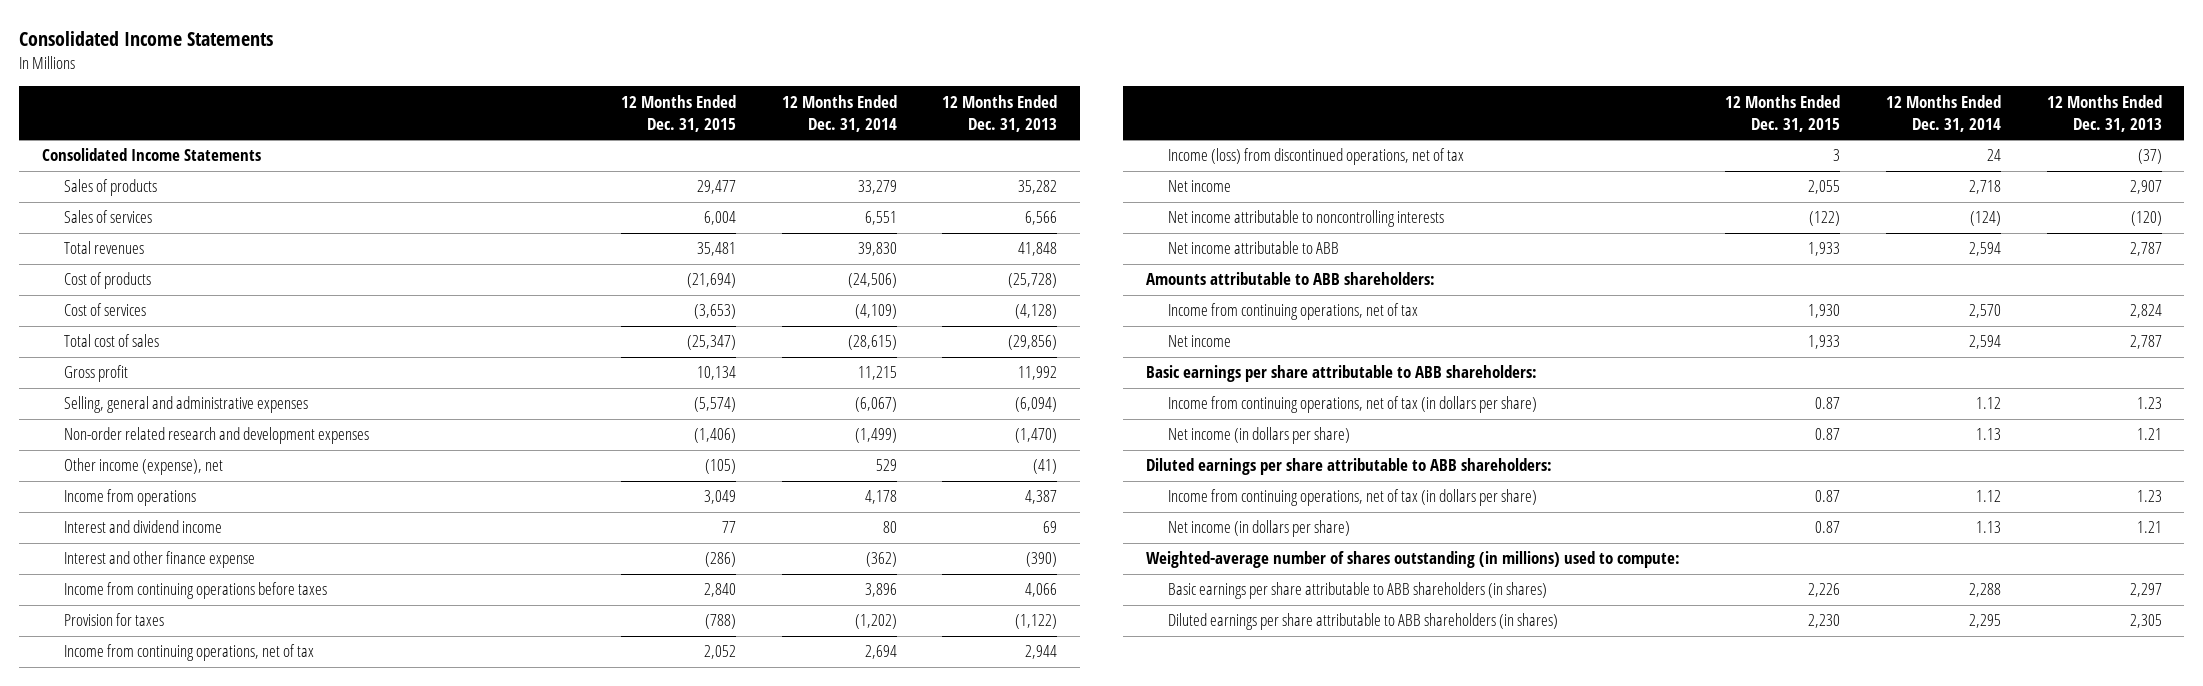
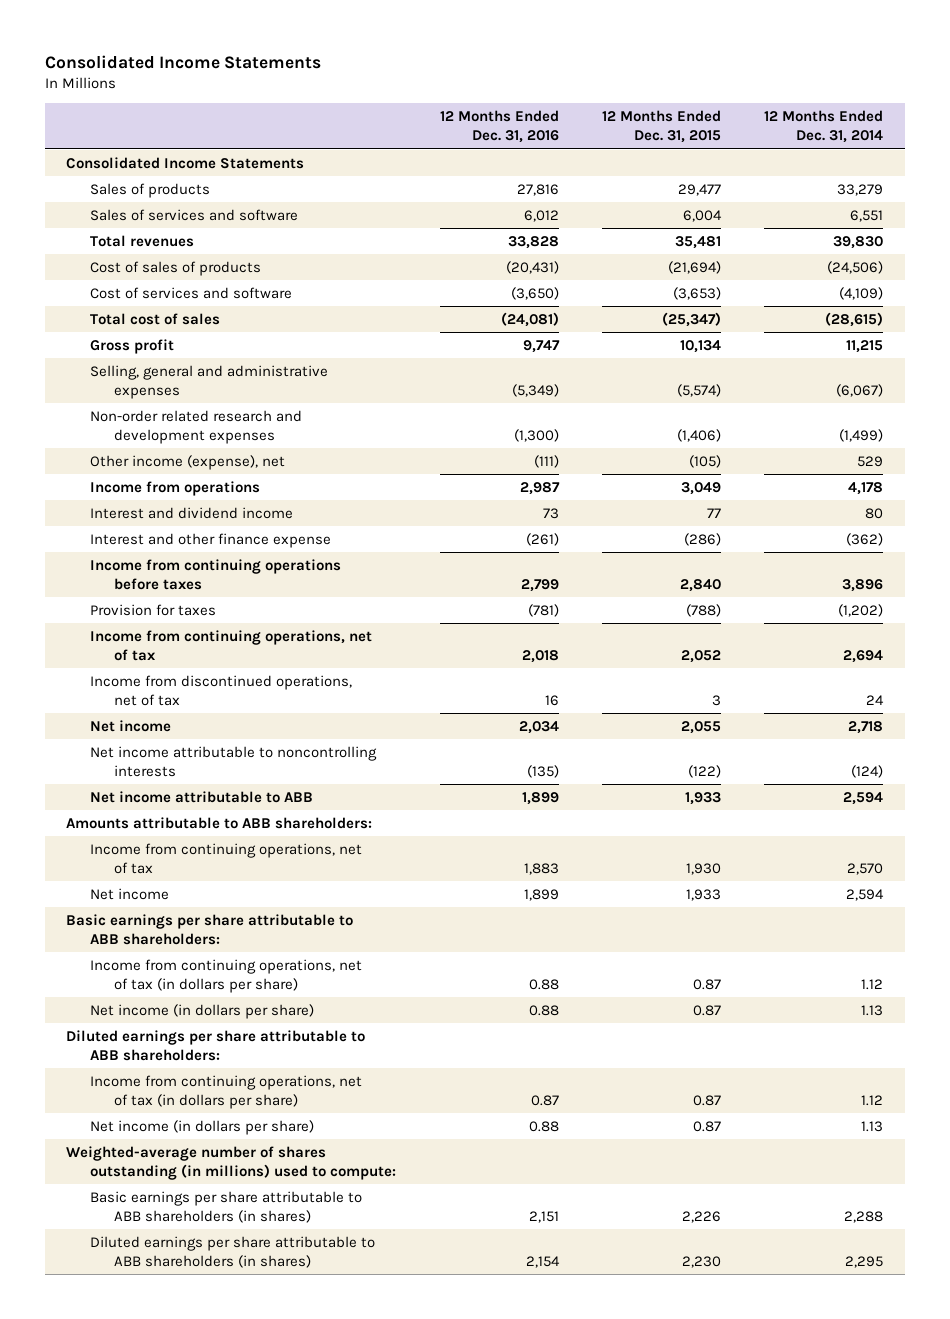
- | 12 Months Ended Dec. 31, 2015 | 12 Months Ended Dec. 31, 2014 | 12 Months Ended Dec. 31, 2013
+ | 12 Months Ended Dec. 31, 2016 | 12 Months Ended Dec. 31, 2015 | 12 Months Ended Dec. 31, 2014
- Sales of services | 6,004 | 6,551 | 6,566
+ Sales of services and software | 6,012 | 6,004 | 6,551
- Cost of products | (21,694) | (24,506) | (25,728)
- Cost of services | (3,653) | (4,109) | (4,128)
+ Cost of sales of products | (20,431) | (21,694) | (24,506)
+ Cost of services and software | (3,650) | (3,653) | (4,109)
- Income (loss) from discontinued operations, net of tax | 3 | 24 | (37)
+ Income from discontinued operations, net of tax | 16 | 3 | 24

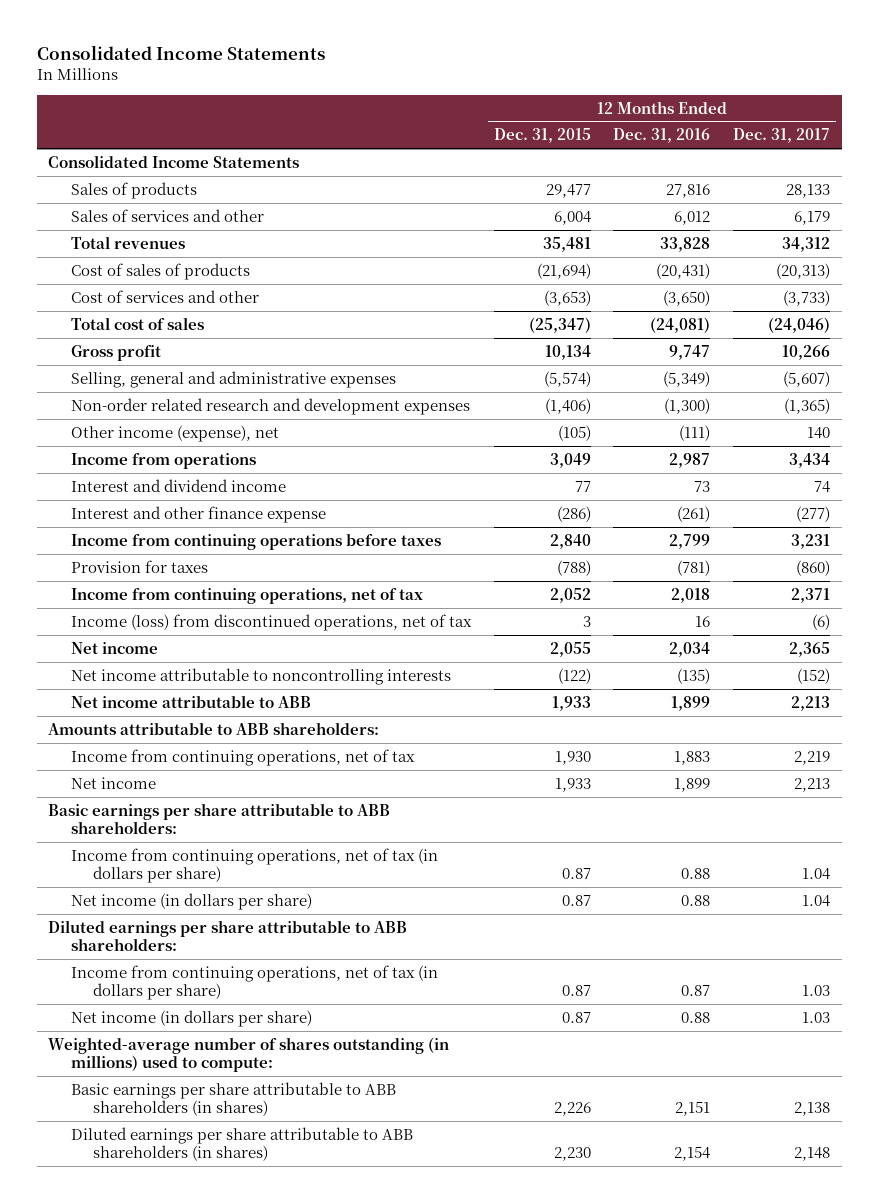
- | 12 Months Ended Dec. 31, 2016 | 12 Months Ended Dec. 31, 2015 | 12 Months Ended Dec. 31, 2014
+ | 12 Months Ended Dec. 31, 2015 | 12 Months Ended Dec. 31, 2016 | 12 Months Ended Dec. 31, 2017
- Sales of services and software | 6,012 | 6,004 | 6,551
+ Sales of services and other | 6,004 | 6,012 | 6,179
- Cost of services and software | (3,650) | (3,653) | (4,109)
+ Cost of services and other | (3,653) | (3,650) | (3,733)
- Income from discontinued operations, net of tax | 16 | 3 | 24
+ Income (loss) from discontinued operations, net of tax | 3 | 16 | (6)

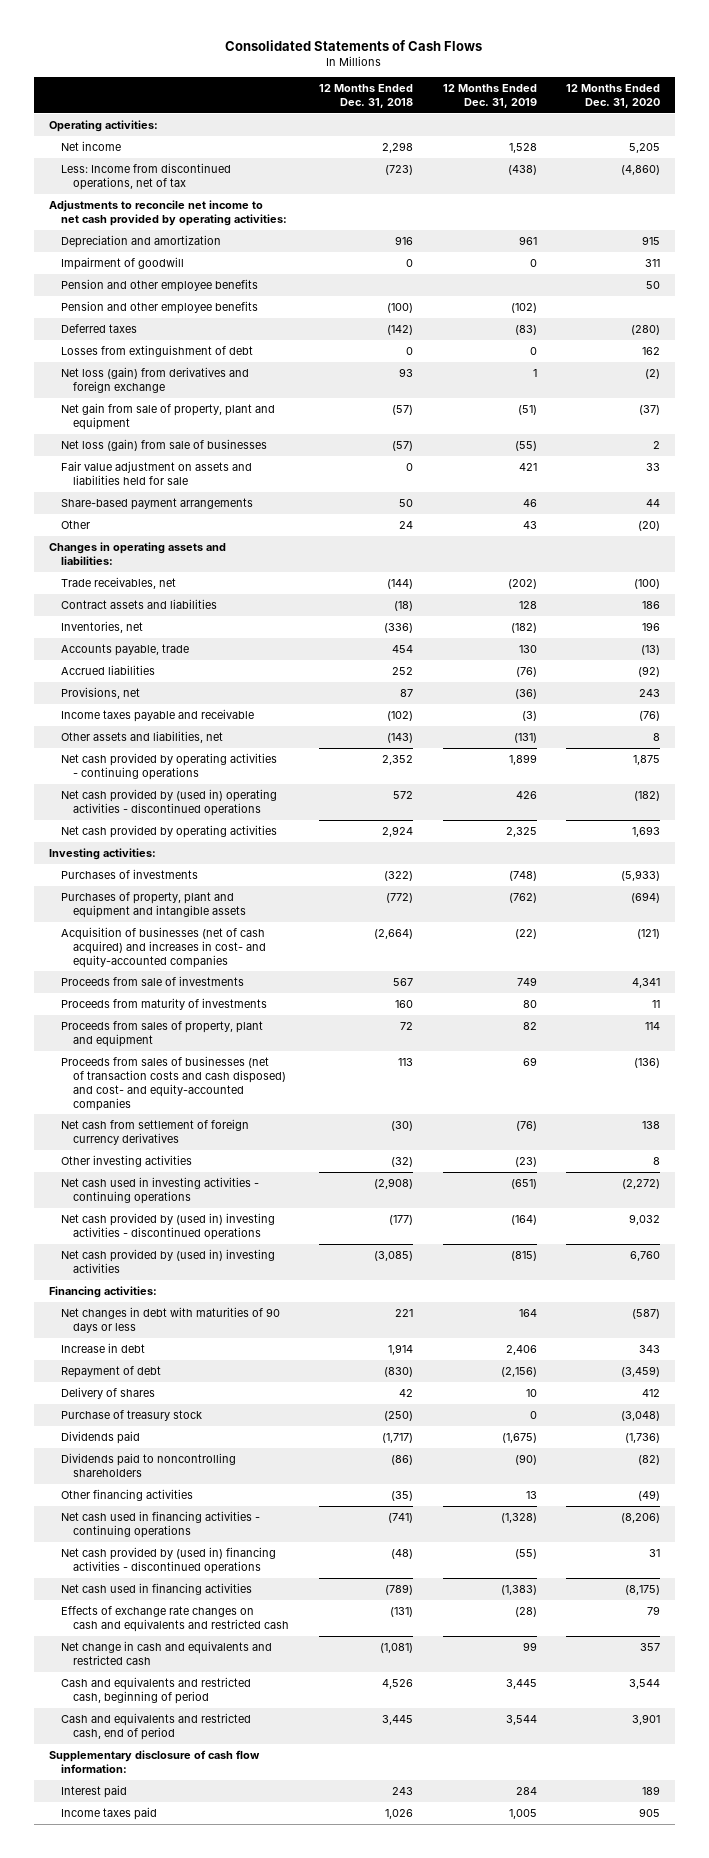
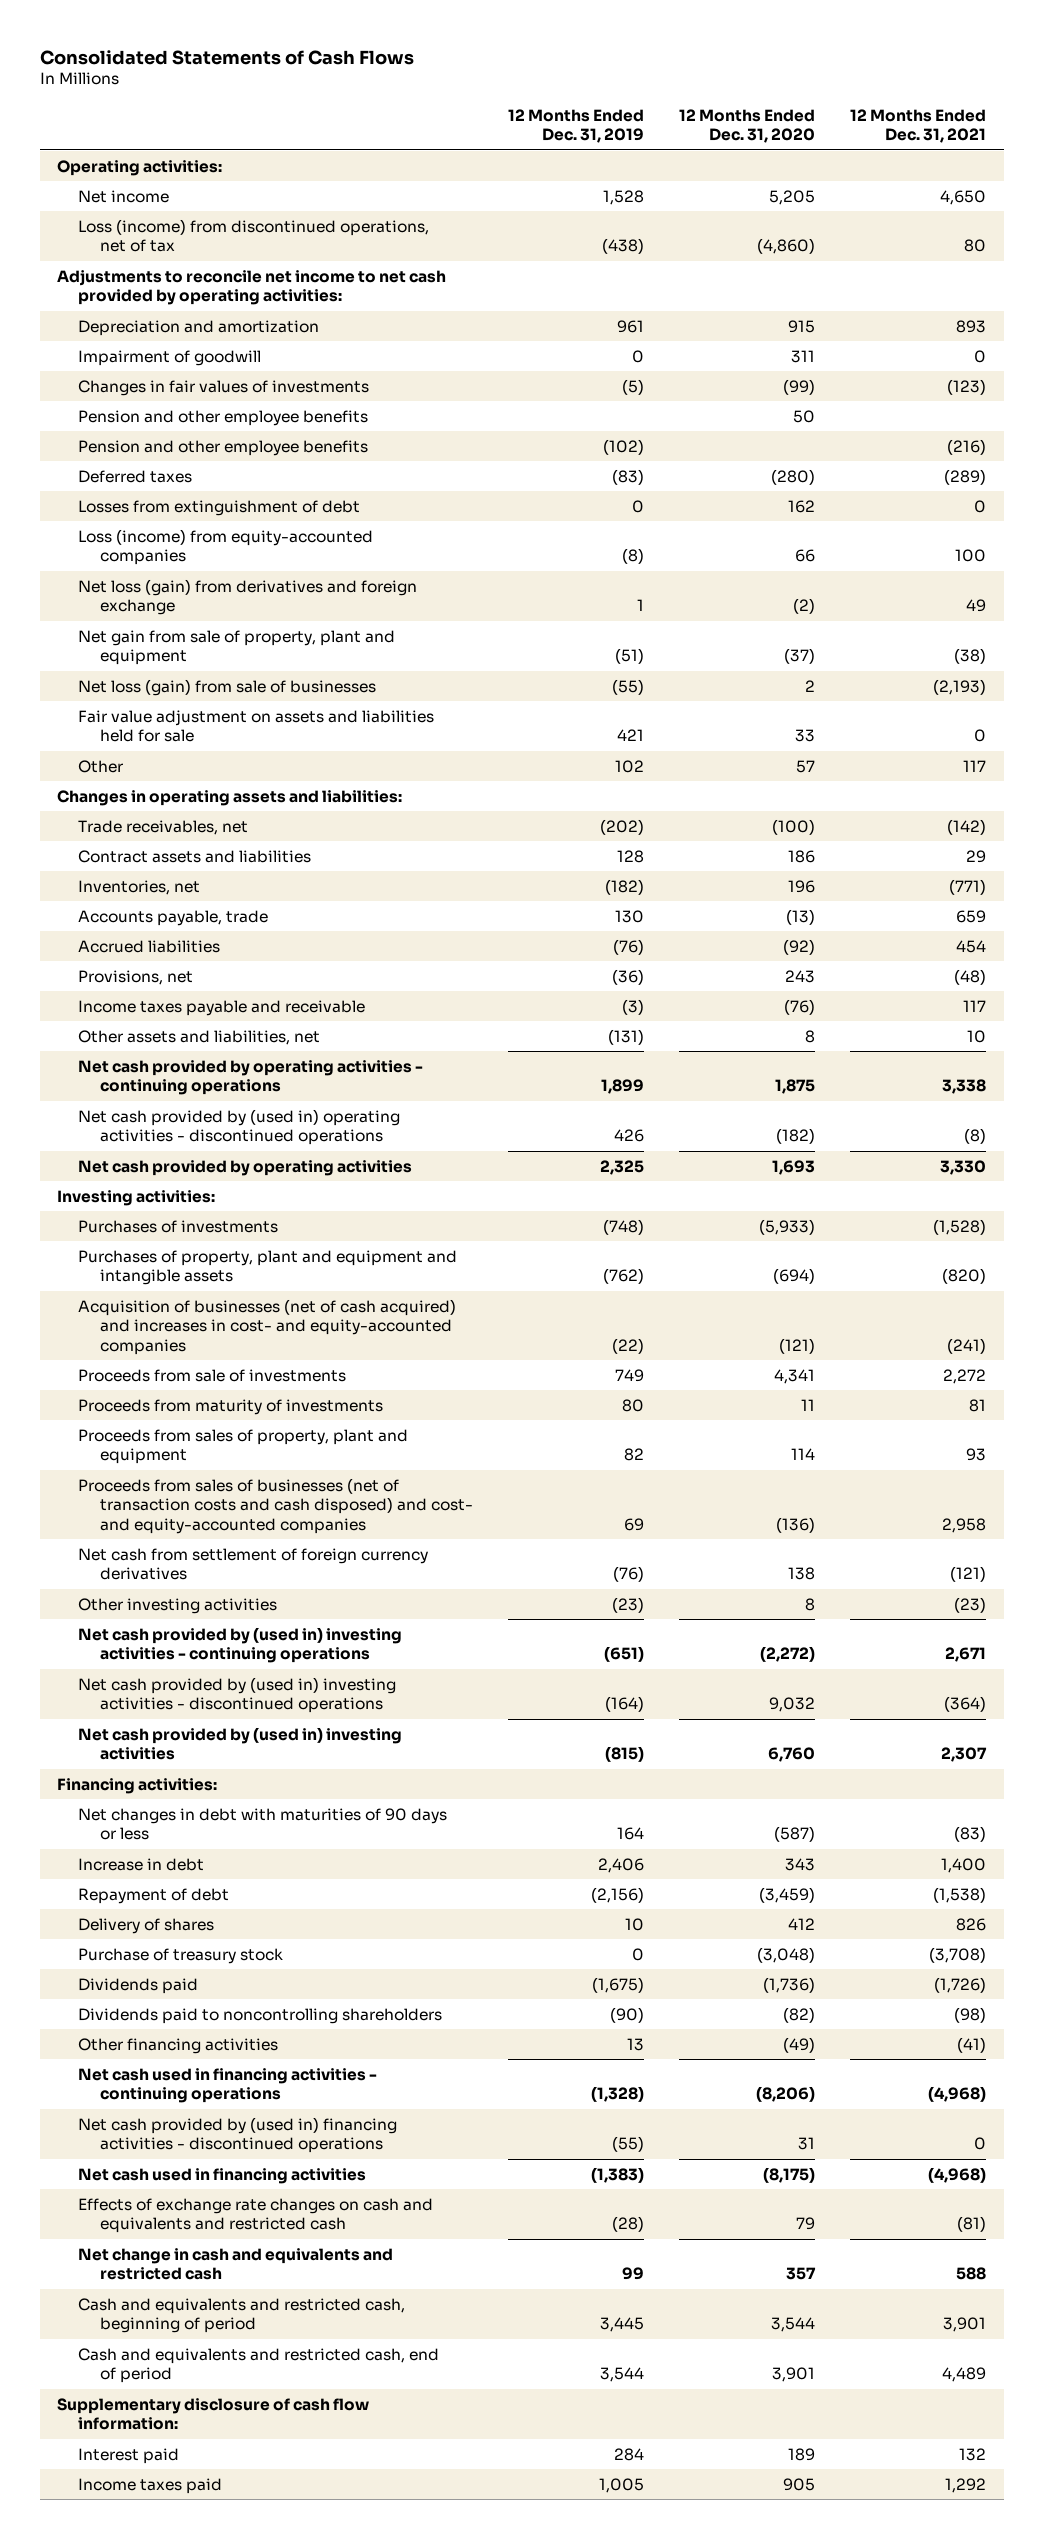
- | 12 Months Ended Dec. 31, 2018 | 12 Months Ended Dec. 31, 2019 | 12 Months Ended Dec. 31, 2020
+ | 12 Months Ended Dec. 31, 2019 | 12 Months Ended Dec. 31, 2020 | 12 Months Ended Dec. 31, 2021
- Less: Income from discontinued operations, net of tax | (723) | (438) | (4,860)
+ Loss (income) from discontinued operations, net of tax | (438) | (4,860) | 80
+ Changes in fair values of investments | (5) | (99) | (123)
+ Loss (income) from equity-accounted companies | (8) | 66 | 100
- Share-based payment arrangements | 50 | 46 | 44
- Other | 24 | 43 | (20)
+ Other | 102 | 57 | 117
- Net cash used in investing activities - continuing operations | (2,908) | (651) | (2,272)
+ Net cash provided by (used in) investing activities - continuing operations | (651) | (2,272) | 2,671

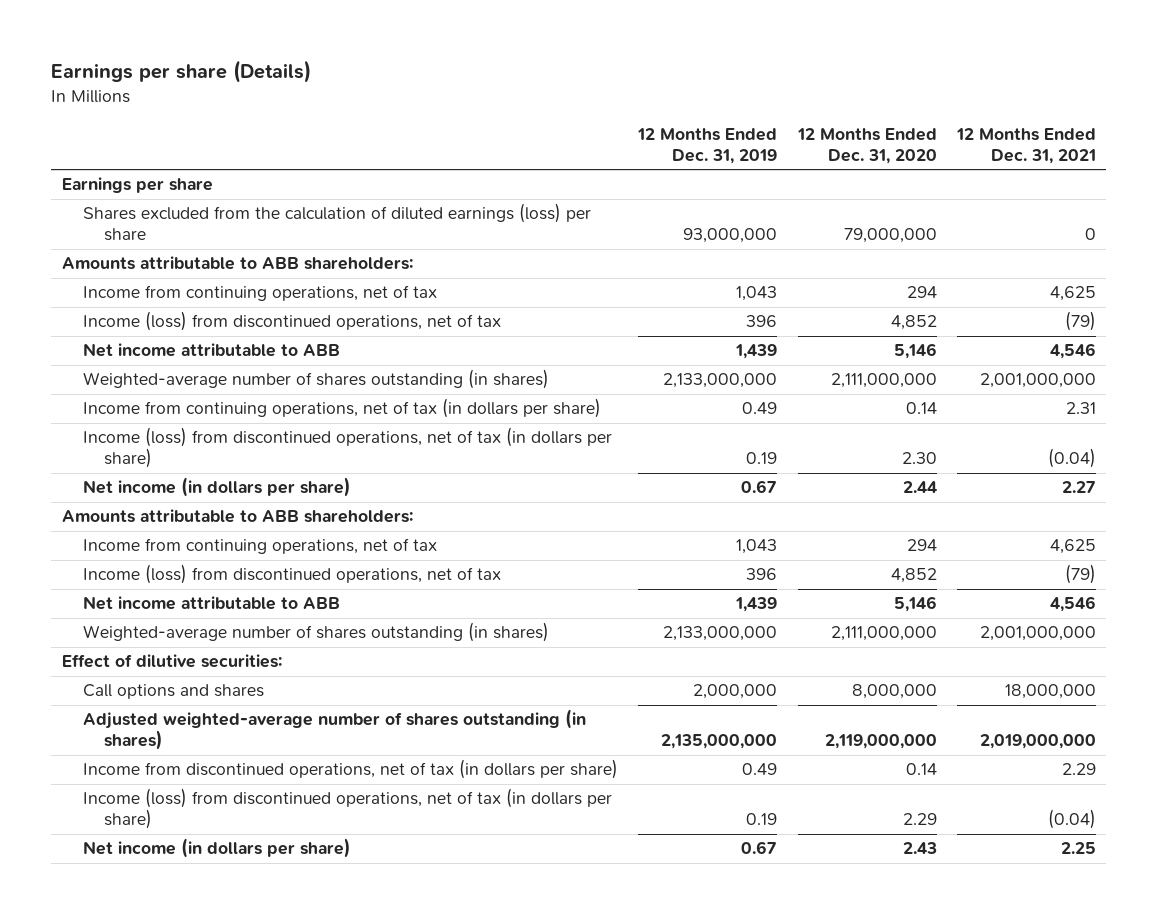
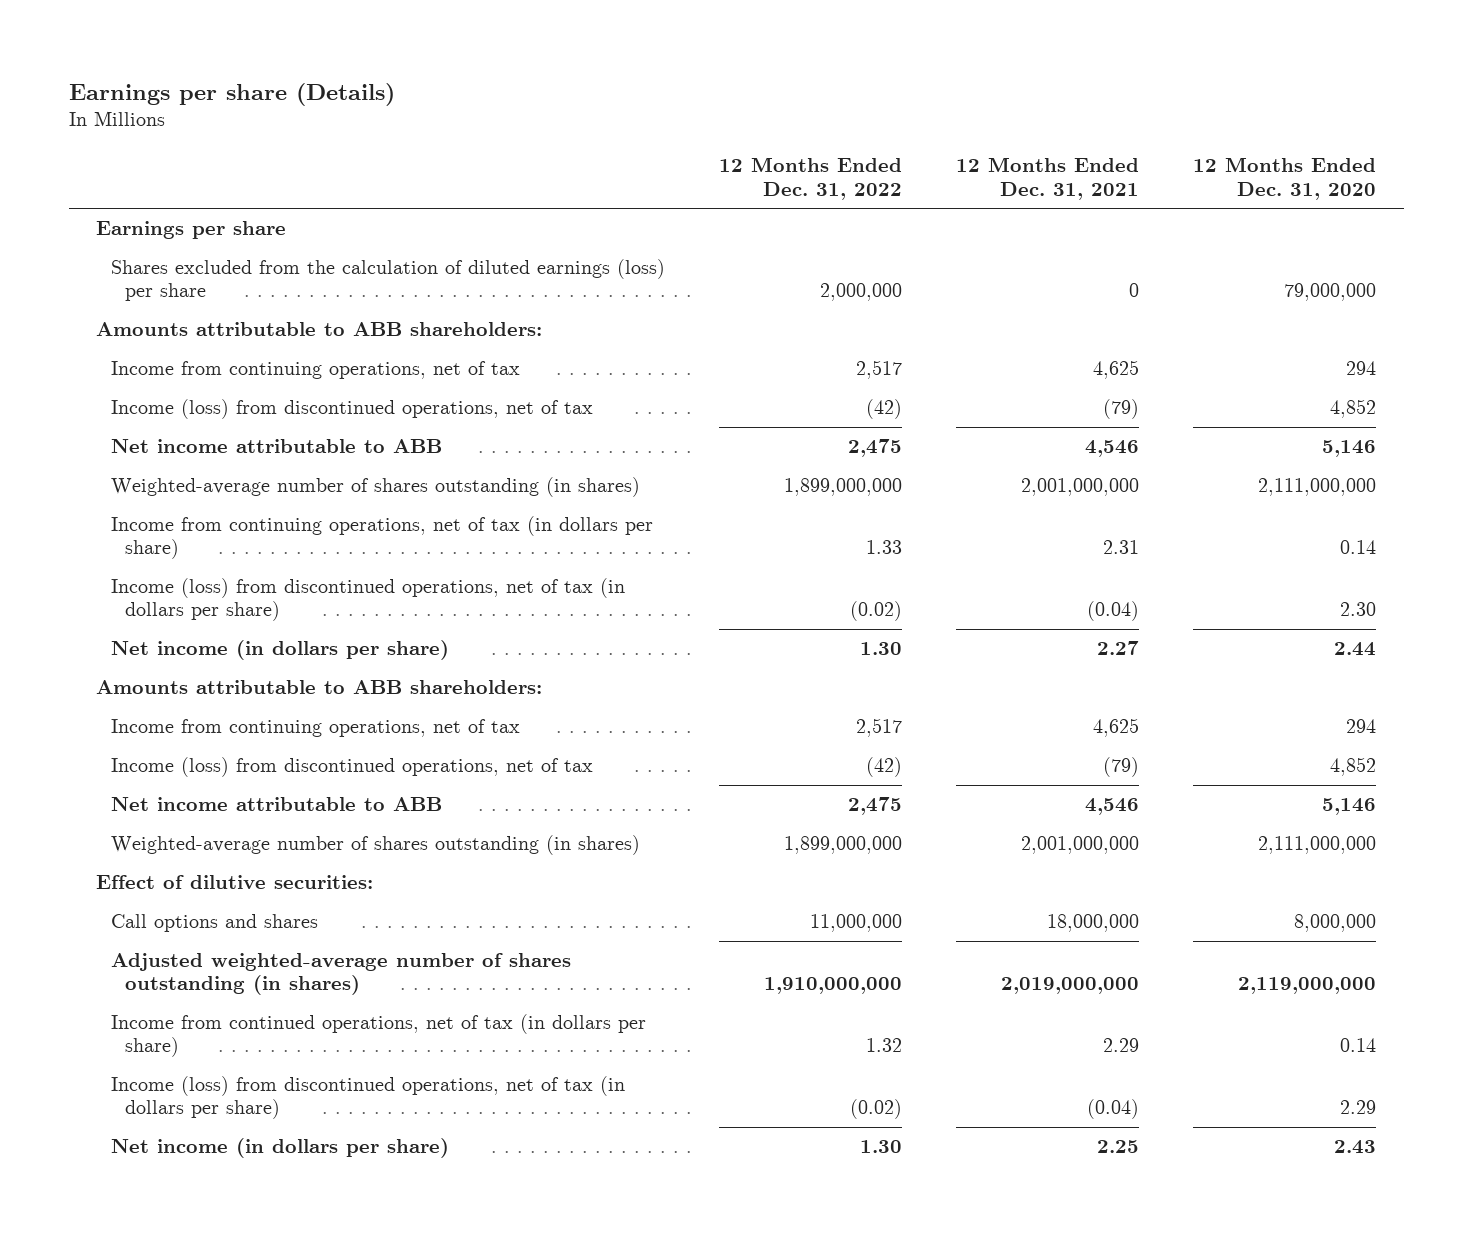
- | 12 Months Ended Dec. 31, 2019 | 12 Months Ended Dec. 31, 2020 | 12 Months Ended Dec. 31, 2021
+ | 12 Months Ended Dec. 31, 2022 | 12 Months Ended Dec. 31, 2021 | 12 Months Ended Dec. 31, 2020
- Income from discontinued operations, net of tax (in dollars per share) | 0.49 | 0.14 | 2.29
+ Income from continued operations, net of tax (in dollars per share) | 1.32 | 2.29 | 0.14

